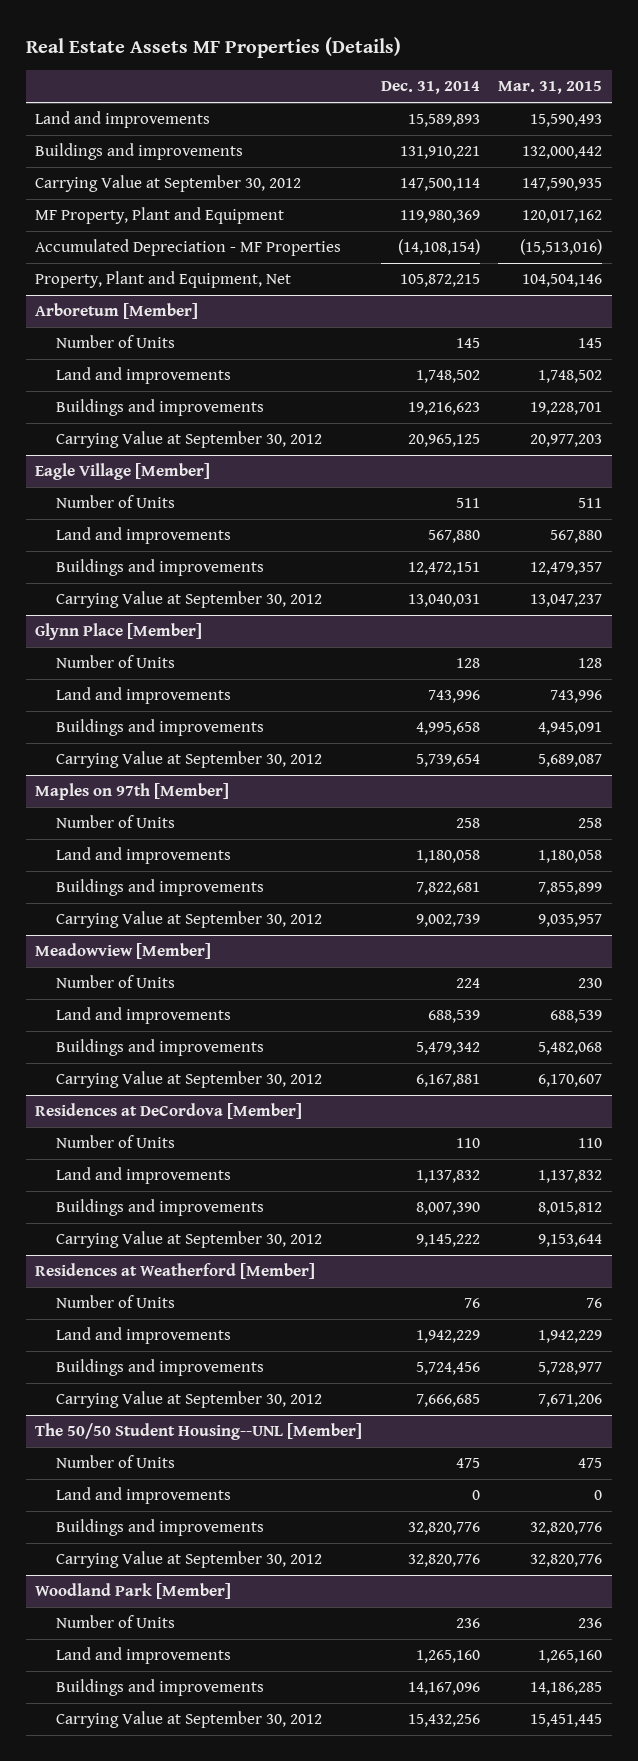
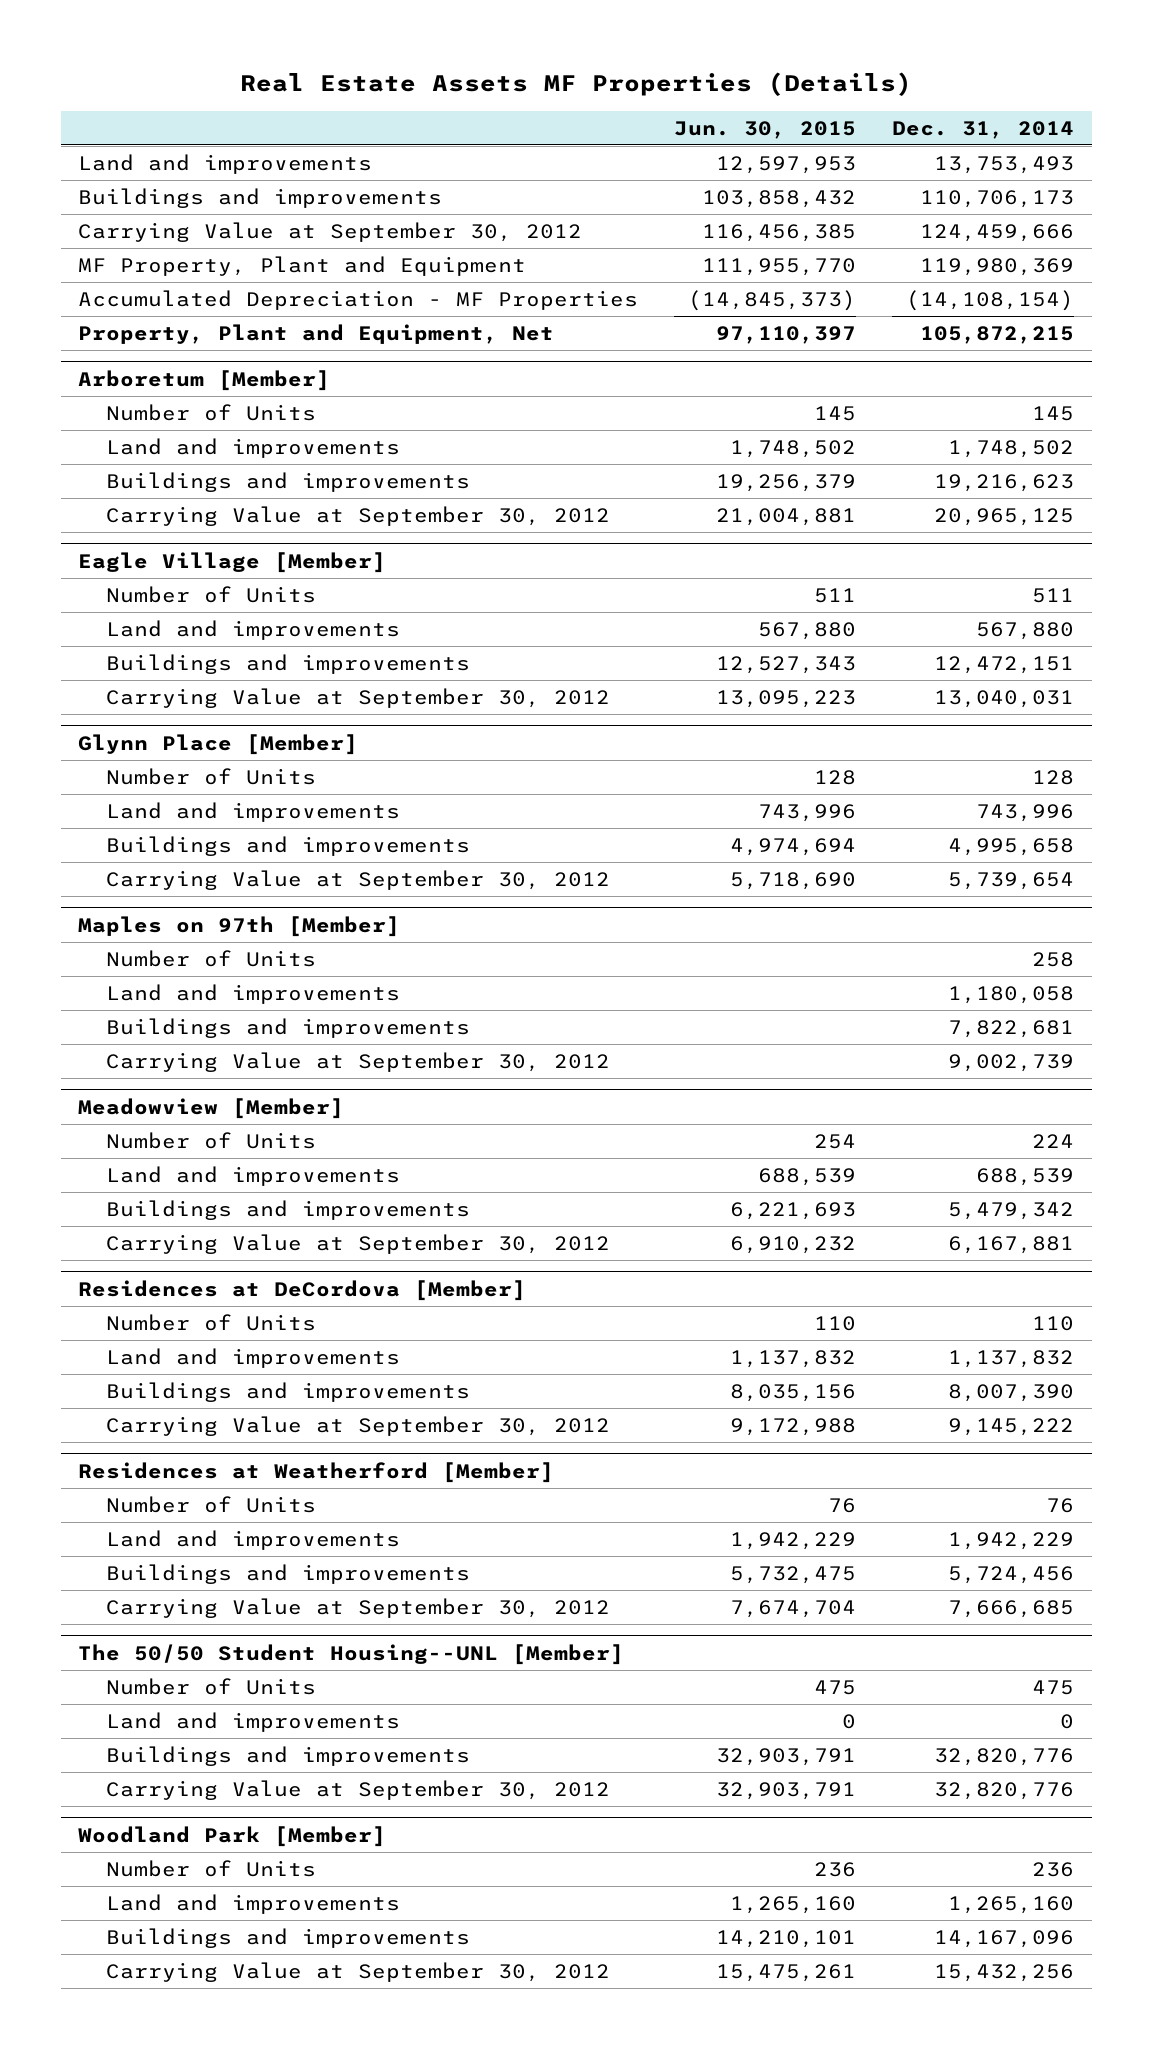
- | Dec. 31, 2014 | Mar. 31, 2015
+ | Jun. 30, 2015 | Dec. 31, 2014
- Land and improvements | 15,589,893 | 15,590,493
- Buildings and improvements | 131,910,221 | 132,000,442
- Carrying Value at September 30, 2012 | 147,500,114 | 147,590,935
+ Land and improvements | 12,597,953 | 13,753,493
+ Buildings and improvements | 103,858,432 | 110,706,173
+ Carrying Value at September 30, 2012 | 116,456,385 | 124,459,666

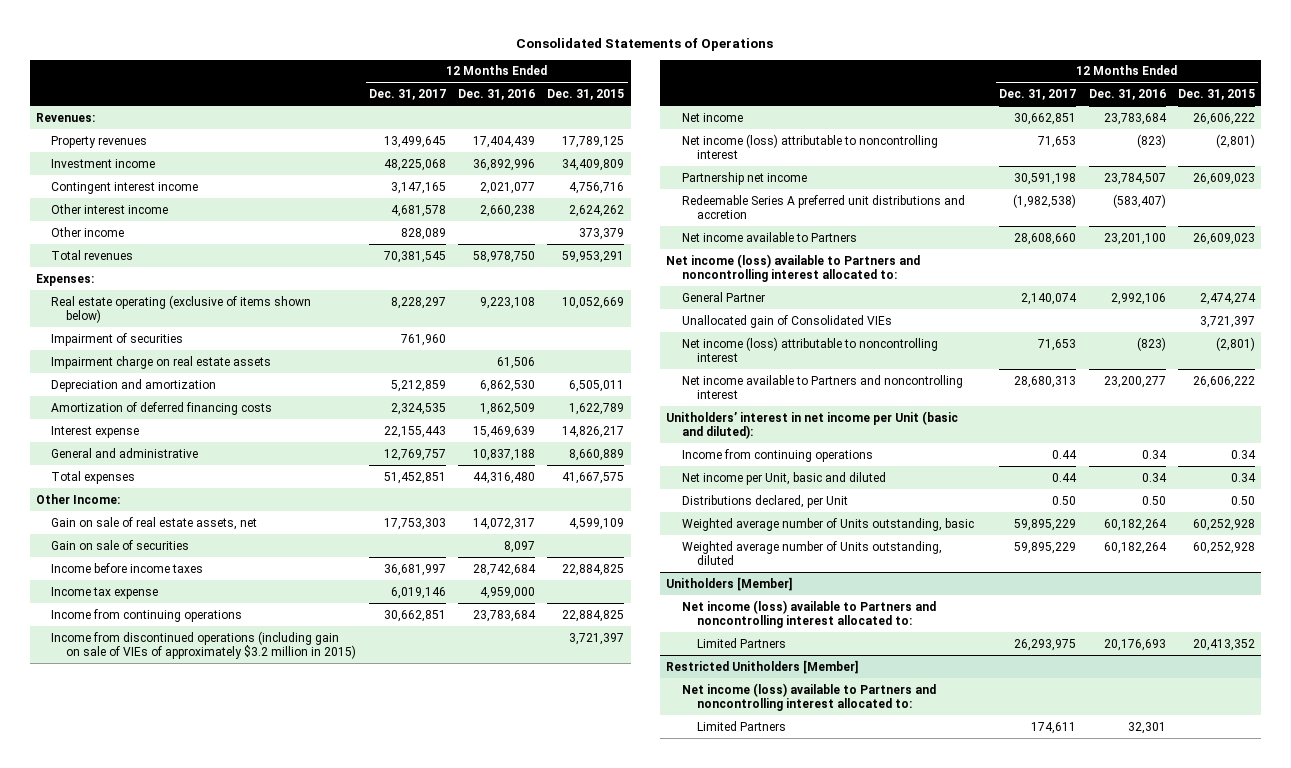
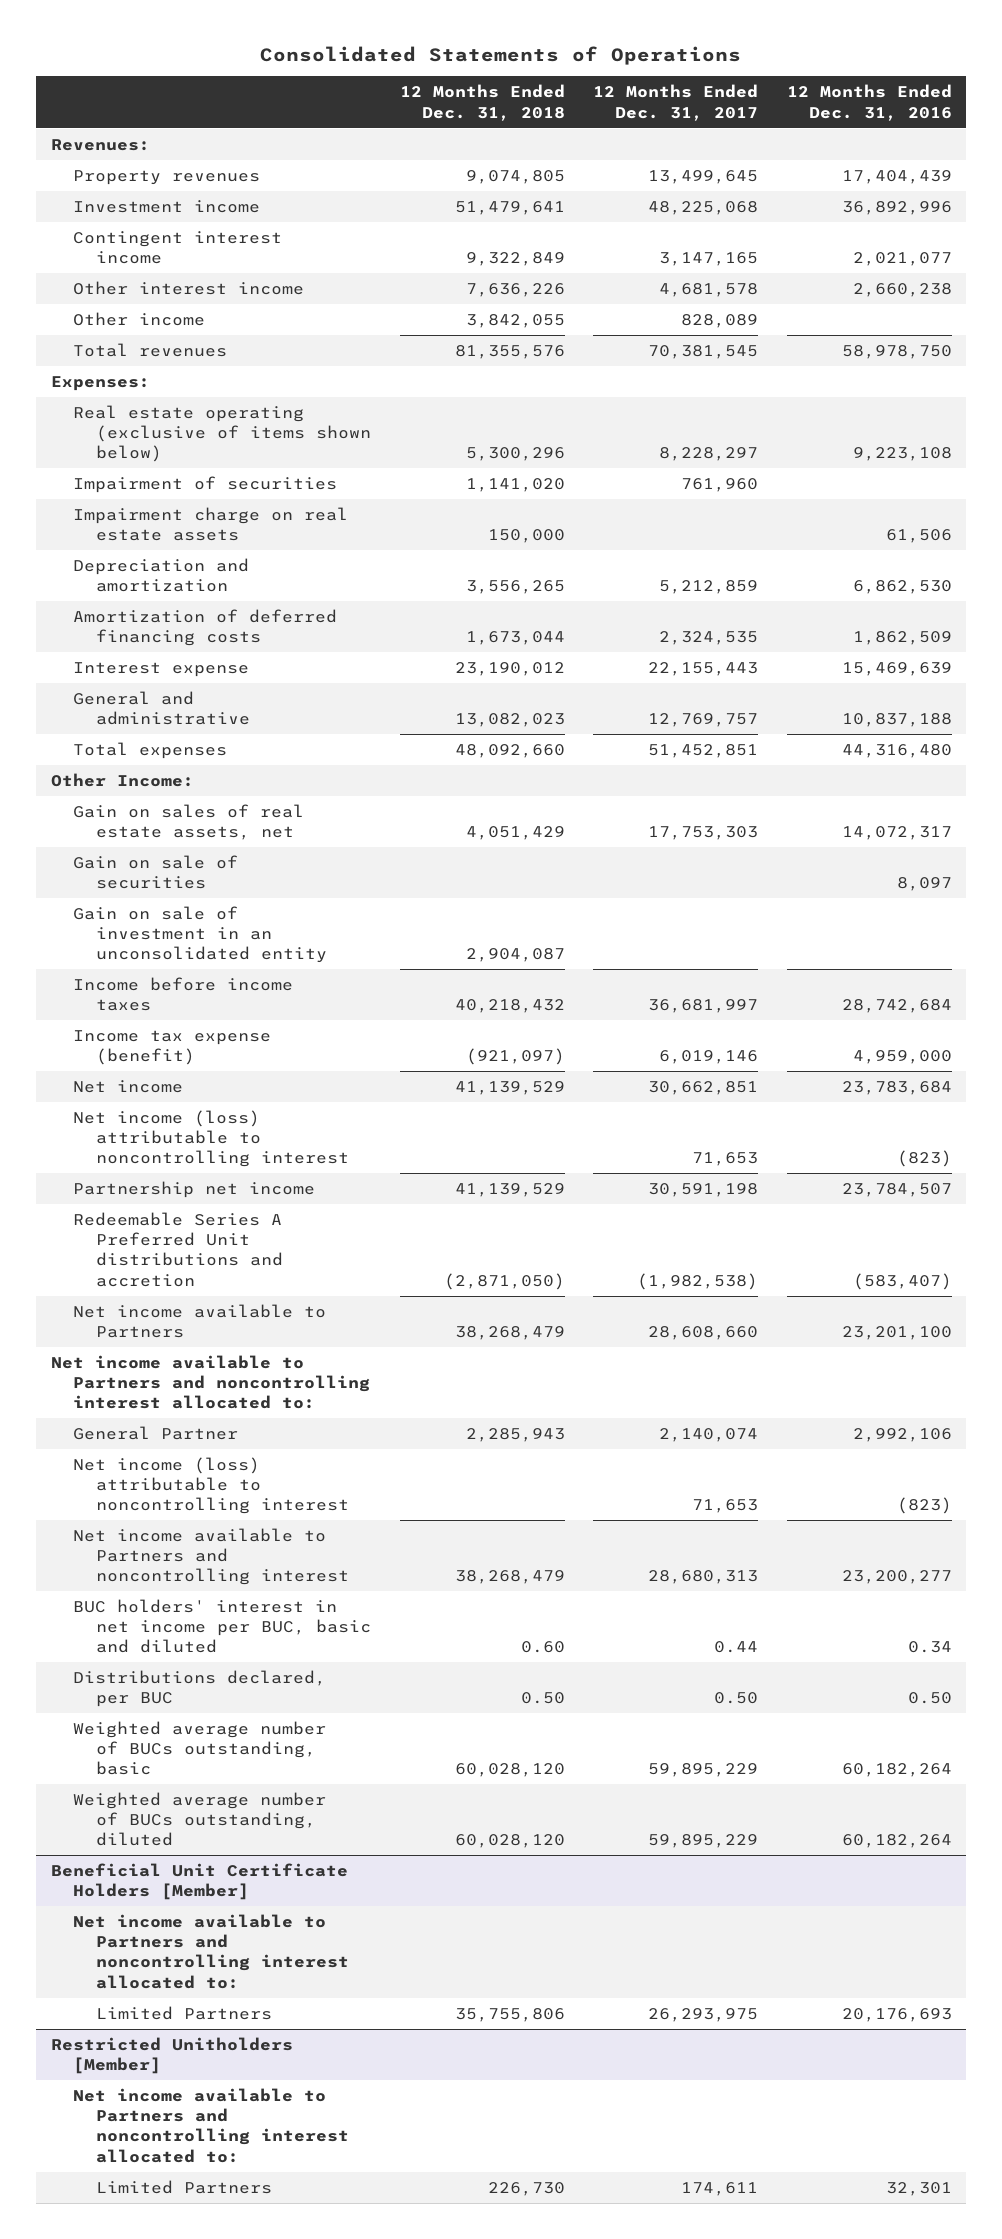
- | 12 Months Ended Dec. 31, 2017 | 12 Months Ended Dec. 31, 2016 | 12 Months Ended Dec. 31, 2015
+ | 12 Months Ended Dec. 31, 2018 | 12 Months Ended Dec. 31, 2017 | 12 Months Ended Dec. 31, 2016
- Gain on sale of real estate assets, net | 17,753,303 | 14,072,317 | 4,599,109
+ Gain on sales of real estate assets, net | 4,051,429 | 17,753,303 | 14,072,317
+ Gain on sale of investment in an unconsolidated entity | 2,904,087 | |
- Income tax expense | 6,019,146 | 4,959,000 |
- Income from continuing operations | 30,662,851 | 23,783,684 | 22,884,825
- Income from discontinued operations (including gain on sale of VIEs of approximately $3.2 million in 2015) | | | 3,721,397
+ Income tax expense (benefit) | (921,097) | 6,019,146 | 4,959,000
- Redeemable Series A preferred unit distributions and accretion | (1,982,538) | (583,407) |
+ Redeemable Series A Preferred Unit distributions and accretion | (2,871,050) | (1,982,538) | (583,407)
- Net income (loss) available to Partners and noncontrolling interest allocated to:
+ Net income available to Partners and noncontrolling interest allocated to:
- Unallocated gain of Consolidated VIEs | | | 3,721,397
- Unitholdersʼ interest in net income per Unit (basic and diluted):
- Income from continuing operations | 0.44 | 0.34 | 0.34
- Net income per Unit, basic and diluted | 0.44 | 0.34 | 0.34
- Distributions declared, per Unit | 0.50 | 0.50 | 0.50
- Weighted average number of Units outstanding, basic | 59,895,229 | 60,182,264 | 60,252,928
- Weighted average number of Units outstanding, diluted | 59,895,229 | 60,182,264 | 60,252,928
- Unitholders [Member]
- Net income (loss) available to Partners and noncontrolling interest allocated to:
+ BUC holders' interest in net income per BUC, basic and diluted | 0.60 | 0.44 | 0.34
+ Distributions declared, per BUC | 0.50 | 0.50 | 0.50
+ Weighted average number of BUCs outstanding, basic | 60,028,120 | 59,895,229 | 60,182,264
+ Weighted average number of BUCs outstanding, diluted | 60,028,120 | 59,895,229 | 60,182,264
+ Beneficial Unit Certificate Holders [Member]
+ Net income available to Partners and noncontrolling interest allocated to:
@ Restricted Unitholders [Member]
- Net income (loss) available to Partners and noncontrolling interest allocated to:
+ Net income available to Partners and noncontrolling interest allocated to:

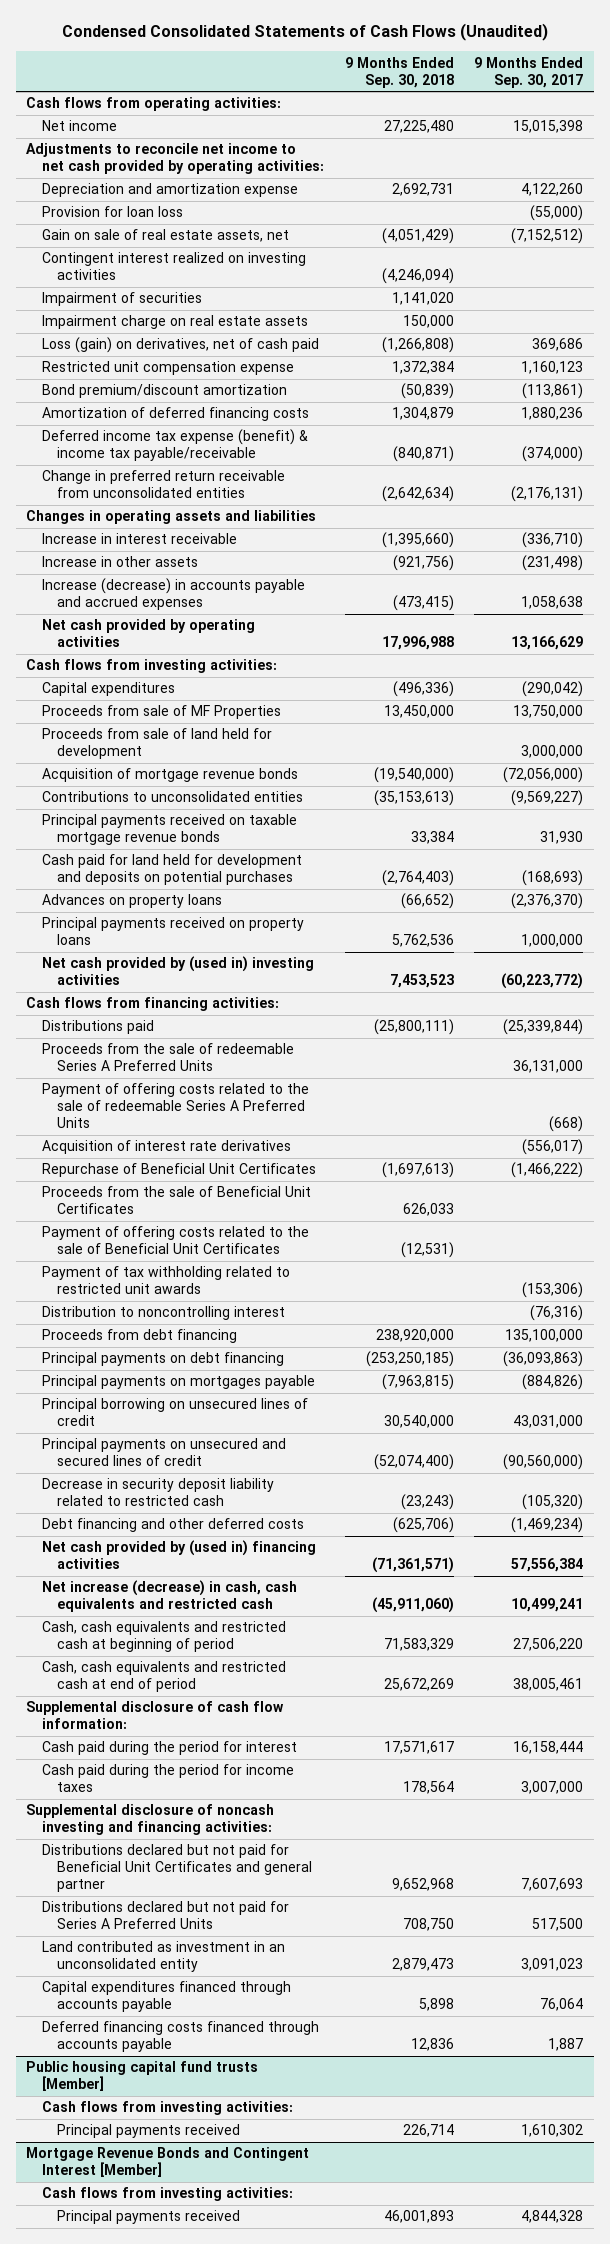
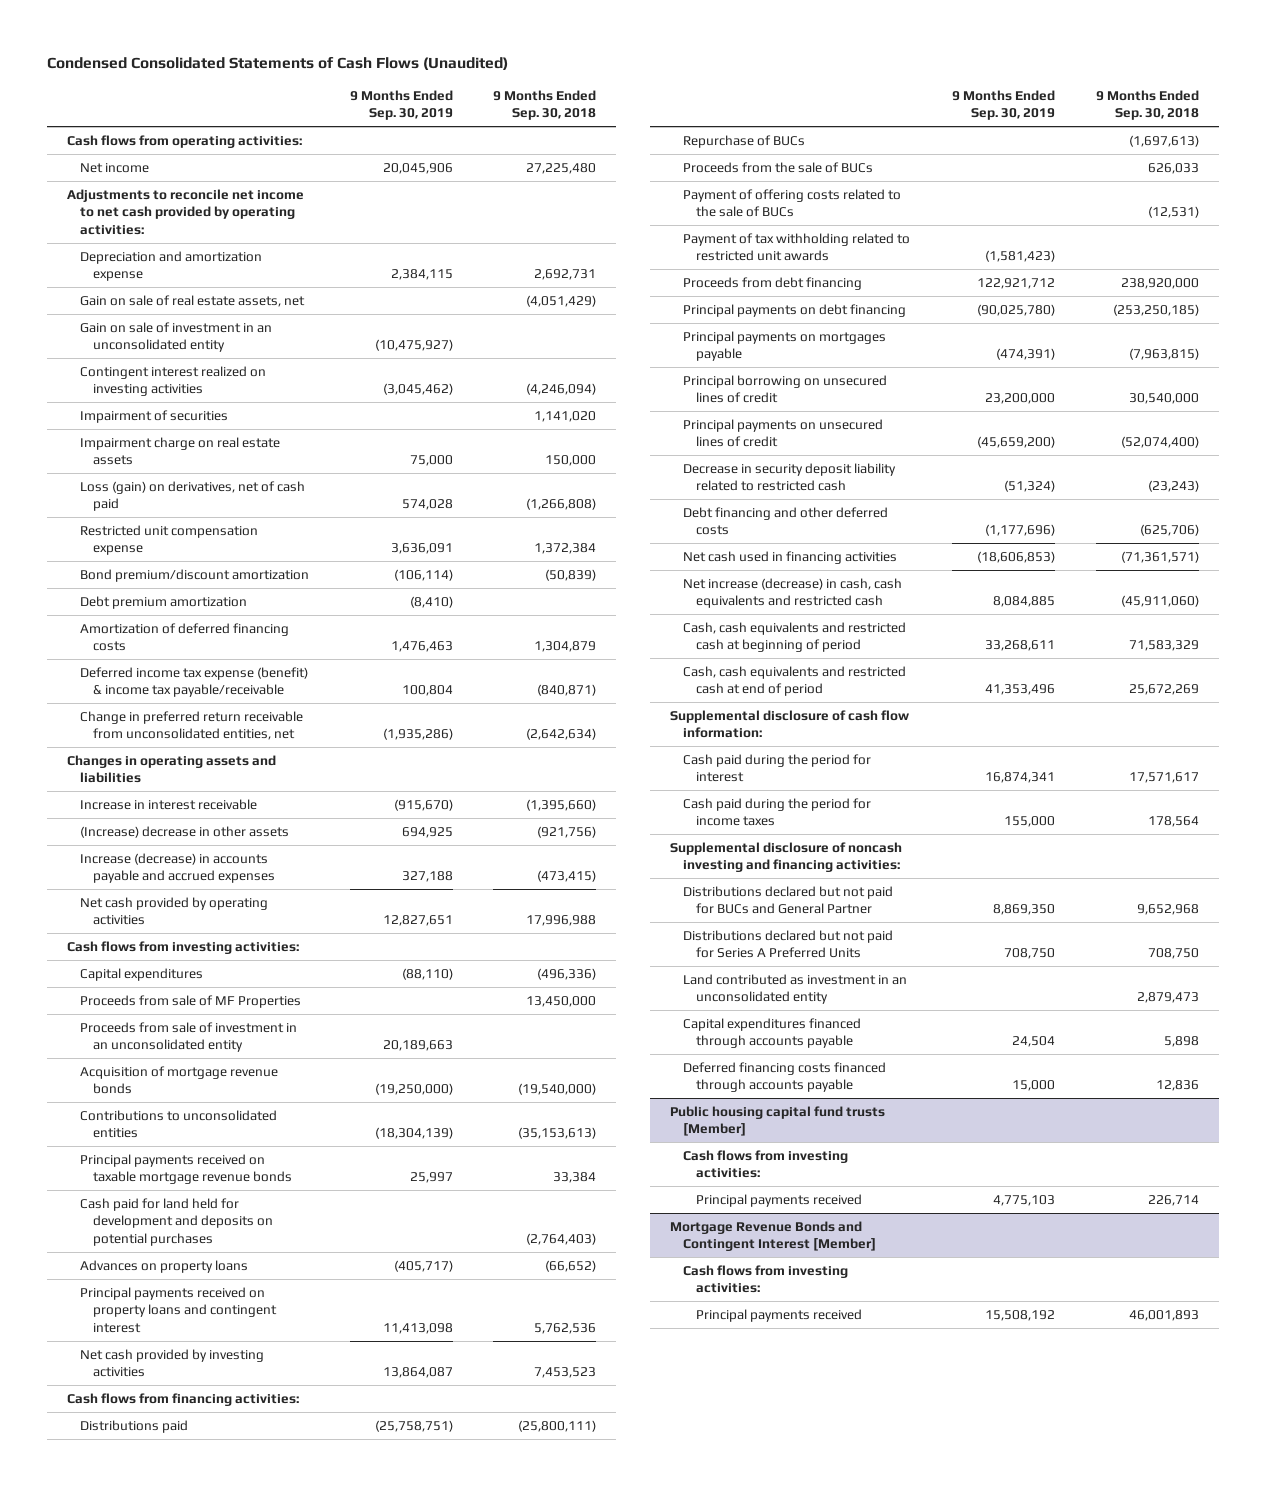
- | 9 Months Ended Sep. 30, 2018 | 9 Months Ended Sep. 30, 2017
+ | 9 Months Ended Sep. 30, 2019 | 9 Months Ended Sep. 30, 2018
- Provision for loan loss | | (55,000)
+ Gain on sale of investment in an unconsolidated entity | (10,475,927) |
+ Debt premium amortization | (8,410) |
- Change in preferred return receivable from unconsolidated entities | (2,642,634) | (2,176,131)
+ Change in preferred return receivable from unconsolidated entities, net | (1,935,286) | (2,642,634)
- Increase in other assets | (921,756) | (231,498)
+ (Increase) decrease in other assets | 694,925 | (921,756)
- Proceeds from sale of land held for development | | 3,000,000
+ Proceeds from sale of investment in an unconsolidated entity | 20,189,663 |
- Principal payments received on property loans | 5,762,536 | 1,000,000
- Net cash provided by (used in) investing activities | 7,453,523 | (60,223,772)
+ Principal payments received on property loans and contingent interest | 11,413,098 | 5,762,536
+ Net cash provided by investing activities | 13,864,087 | 7,453,523
- Proceeds from the sale of redeemable Series A Preferred Units | | 36,131,000
- Payment of offering costs related to the sale of redeemable Series A Preferred Units | | (668)
- Acquisition of interest rate derivatives | | (556,017)
- Repurchase of Beneficial Unit Certificates | (1,697,613) | (1,466,222)
- Proceeds from the sale of Beneficial Unit Certificates | 626,033 |
- Payment of offering costs related to the sale of Beneficial Unit Certificates | (12,531) |
+ Repurchase of BUCs | | (1,697,613)
+ Proceeds from the sale of BUCs | | 626,033
+ Payment of offering costs related to the sale of BUCs | | (12,531)
- Distribution to noncontrolling interest | | (76,316)
- Principal payments on unsecured and secured lines of credit | (52,074,400) | (90,560,000)
+ Principal payments on unsecured lines of credit | (45,659,200) | (52,074,400)
- Net cash provided by (used in) financing activities | (71,361,571) | 57,556,384
+ Net cash used in financing activities | (18,606,853) | (71,361,571)
- Distributions declared but not paid for Beneficial Unit Certificates and general partner | 9,652,968 | 7,607,693
+ Distributions declared but not paid for BUCs and General Partner | 8,869,350 | 9,652,968

